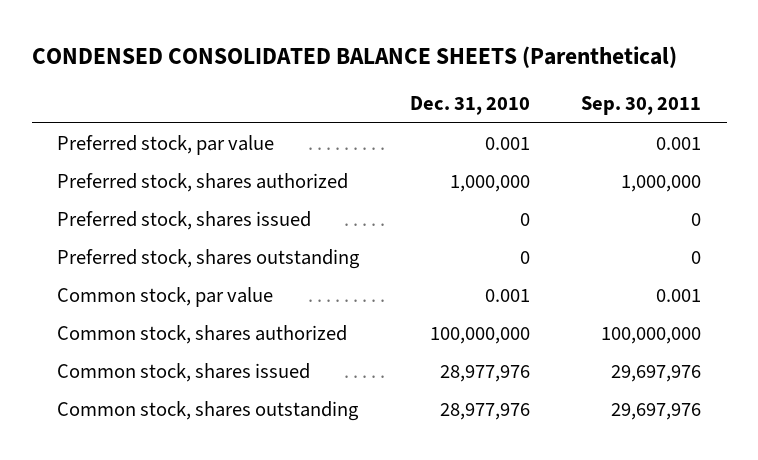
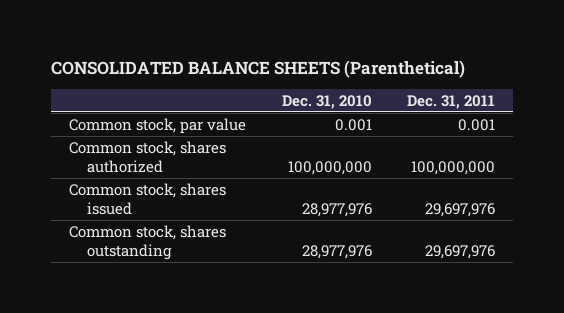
- CONDENSED CONSOLIDATED BALANCE SHEETS (Parenthetical)
+ CONSOLIDATED BALANCE SHEETS (Parenthetical)
- | Dec. 31, 2010 | Sep. 30, 2011
+ | Dec. 31, 2010 | Dec. 31, 2011
- Preferred stock, par value | 0.001 | 0.001
- Preferred stock, shares authorized | 1,000,000 | 1,000,000
- Preferred stock, shares issued | 0 | 0
- Preferred stock, shares outstanding | 0 | 0

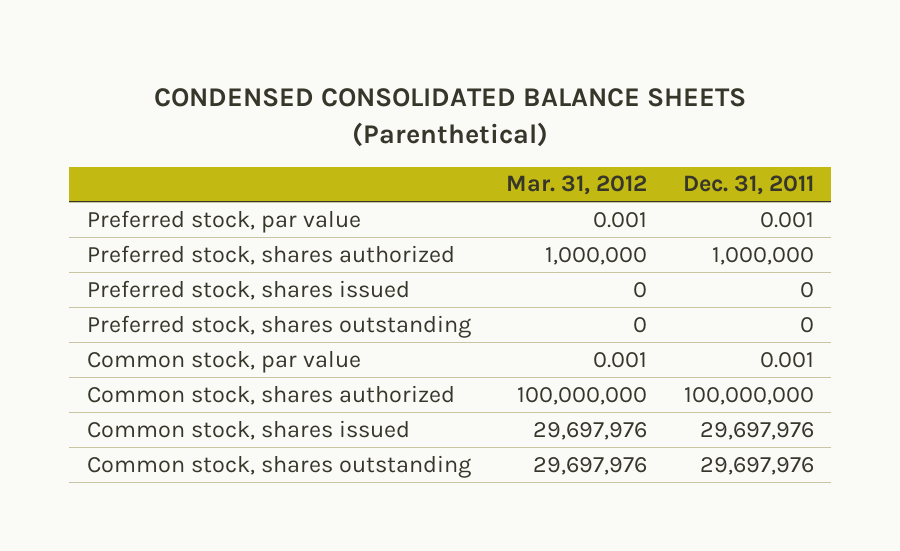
- CONSOLIDATED BALANCE SHEETS (Parenthetical)
+ CONDENSED CONSOLIDATED BALANCE SHEETS (Parenthetical)
- | Dec. 31, 2010 | Dec. 31, 2011
+ | Mar. 31, 2012 | Dec. 31, 2011
+ Preferred stock, par value | 0.001 | 0.001
+ Preferred stock, shares authorized | 1,000,000 | 1,000,000
+ Preferred stock, shares issued | 0 | 0
+ Preferred stock, shares outstanding | 0 | 0

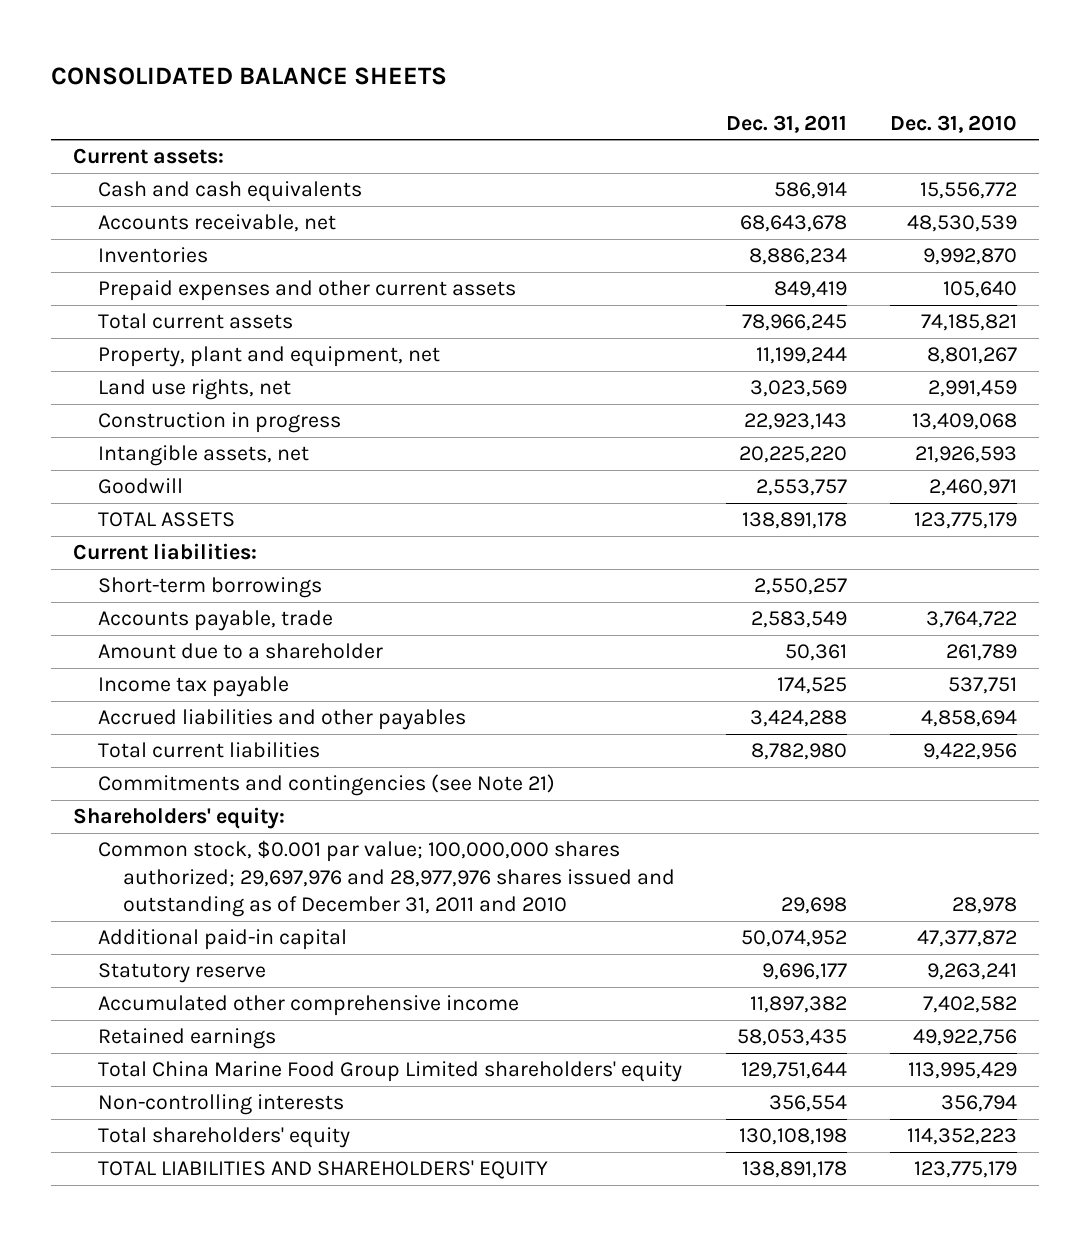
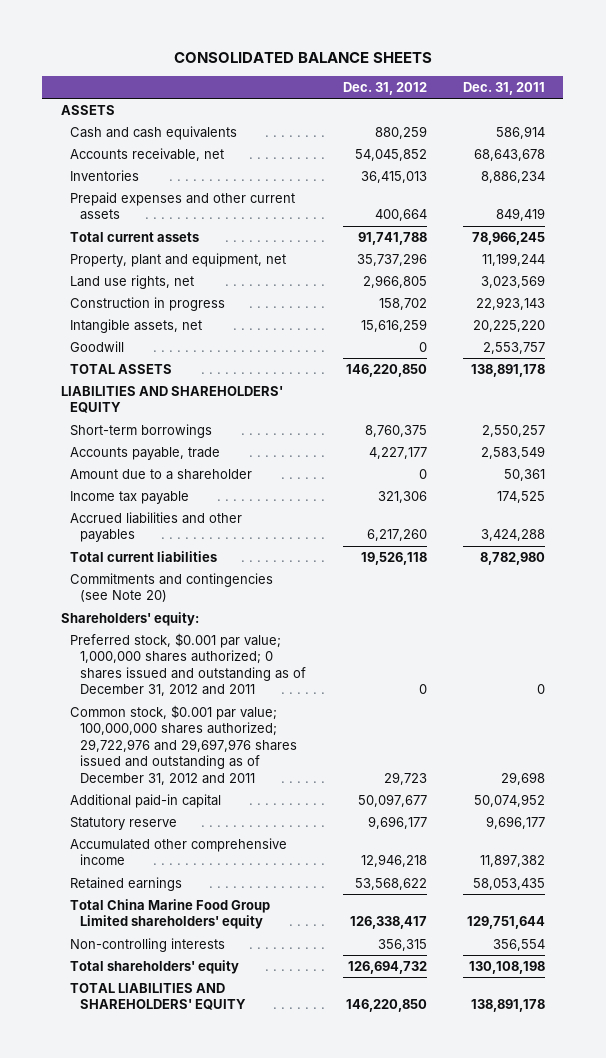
- | Dec. 31, 2011 | Dec. 31, 2010
+ | Dec. 31, 2012 | Dec. 31, 2011
- Current assets:
+ ASSETS
- Current liabilities:
+ LIABILITIES AND SHAREHOLDERS' EQUITY
- Commitments and contingencies (see Note 21)
+ Commitments and contingencies (see Note 20)
- Common stock, $0.001 par value; 100,000,000 shares authorized; 29,697,976 and 28,977,976 shares issued and outstanding as of December 31, 2011 and 2010 | 29,698 | 28,978
+ Preferred stock, $0.001 par value; 1,000,000 shares authorized; 0 shares issued and outstanding as of December 31, 2012 and 2011 | 0 | 0
+ Common stock, $0.001 par value; 100,000,000 shares authorized; 29,722,976 and 29,697,976 shares issued and outstanding as of December 31, 2012 and 2011 | 29,723 | 29,698

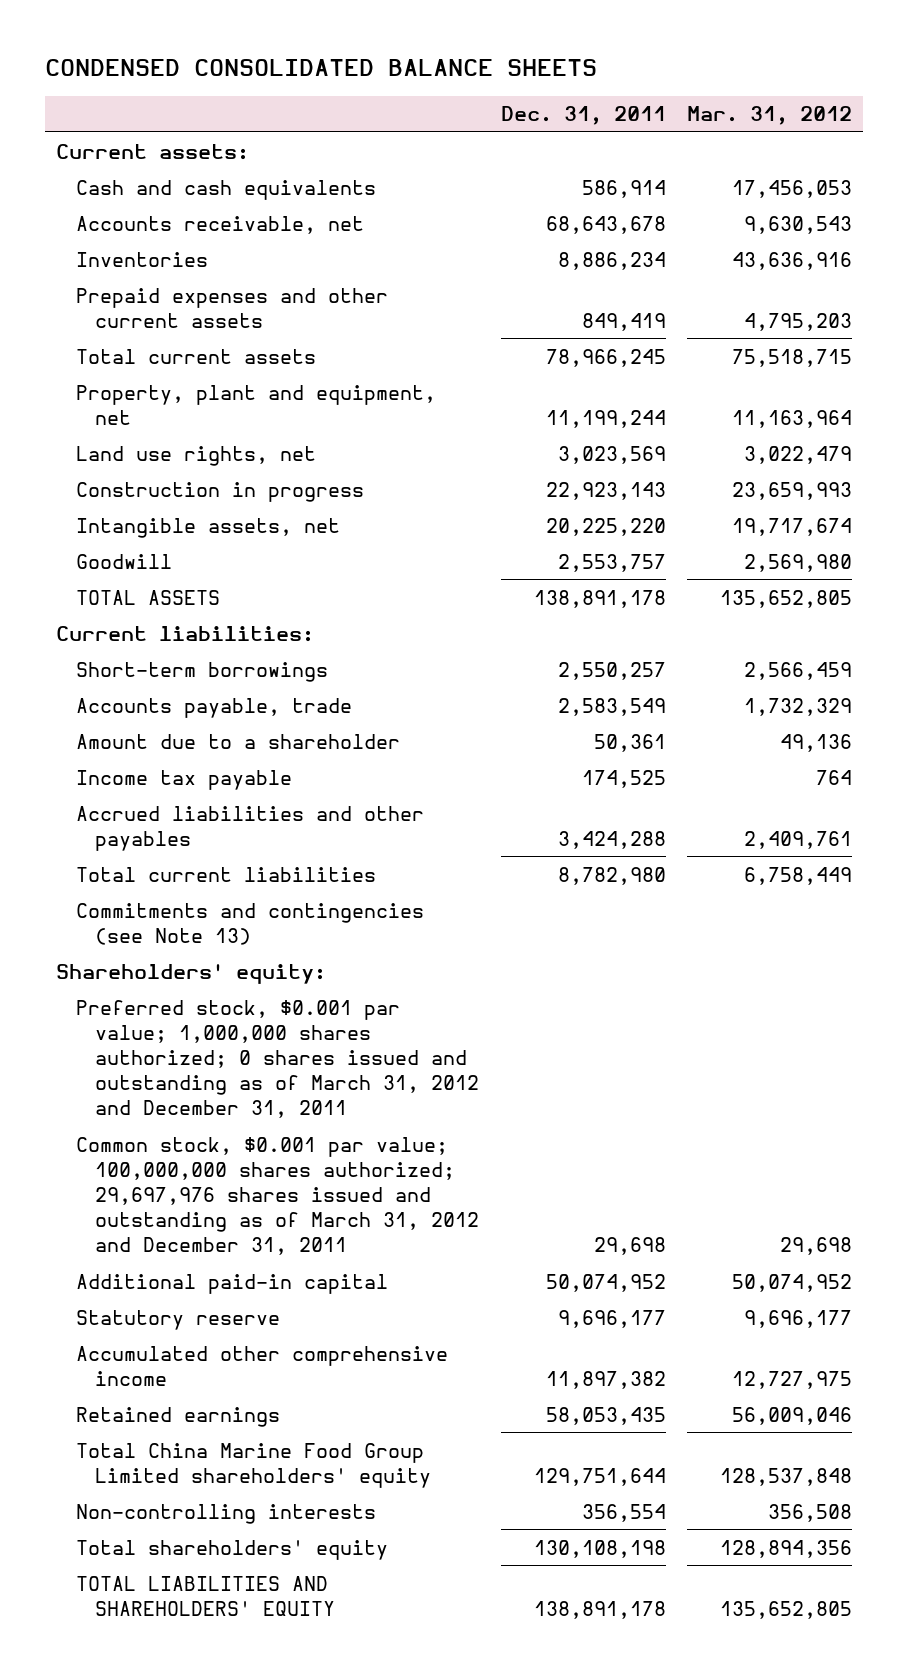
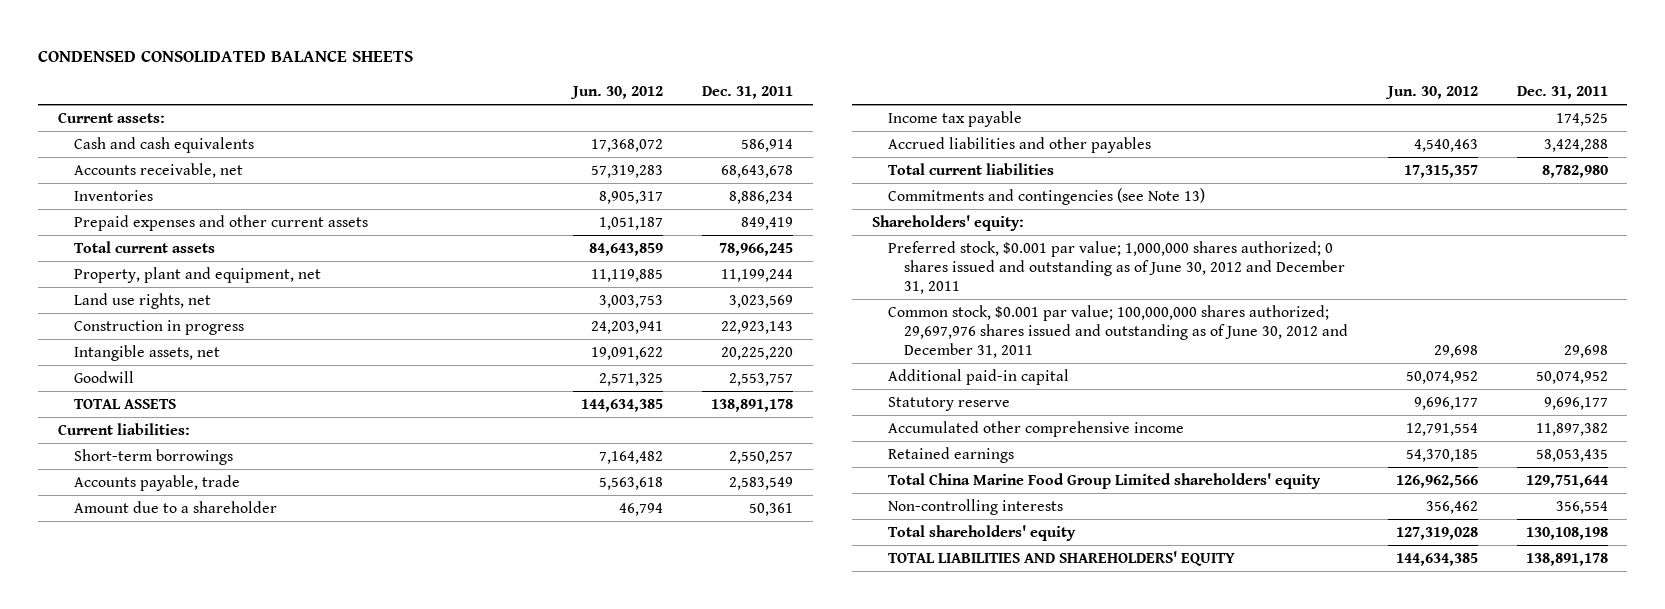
- | Dec. 31, 2011 | Mar. 31, 2012
+ | Jun. 30, 2012 | Dec. 31, 2011
- Preferred stock, $0.001 par value; 1,000,000 shares authorized; 0 shares issued and outstanding as of March 31, 2012 and December 31, 2011
- Common stock, $0.001 par value; 100,000,000 shares authorized; 29,697,976 shares issued and outstanding as of March 31, 2012 and December 31, 2011 | 29,698 | 29,698
+ Preferred stock, $0.001 par value; 1,000,000 shares authorized; 0 shares issued and outstanding as of June 30, 2012 and December 31, 2011
+ Common stock, $0.001 par value; 100,000,000 shares authorized; 29,697,976 shares issued and outstanding as of June 30, 2012 and December 31, 2011 | 29,698 | 29,698

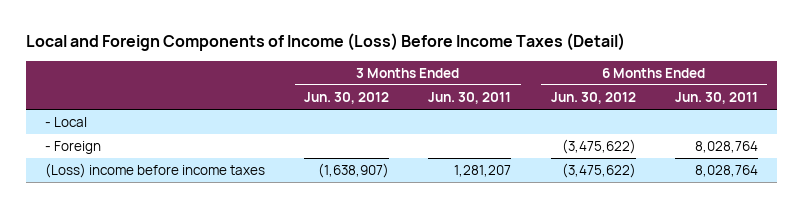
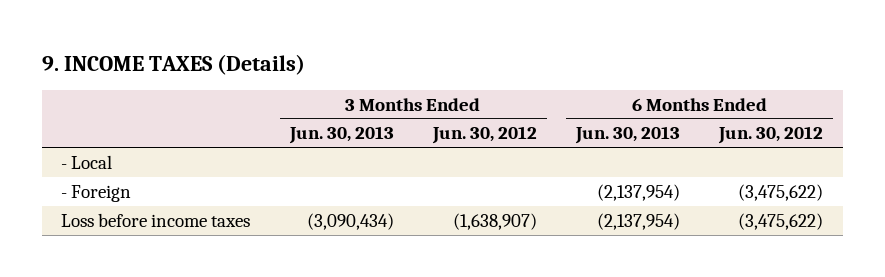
- Local and Foreign Components of Income (Loss) Before Income Taxes (Detail)
+ 9. INCOME TAXES (Details)
- | 3 Months Ended Jun. 30, 2012 | 3 Months Ended Jun. 30, 2011 | 6 Months Ended Jun. 30, 2012 | 6 Months Ended Jun. 30, 2011
+ | 3 Months Ended Jun. 30, 2013 | 3 Months Ended Jun. 30, 2012 | 6 Months Ended Jun. 30, 2013 | 6 Months Ended Jun. 30, 2012
- (Loss) income before income taxes | (1,638,907) | 1,281,207 | (3,475,622) | 8,028,764
+ Loss before income taxes | (3,090,434) | (1,638,907) | (2,137,954) | (3,475,622)

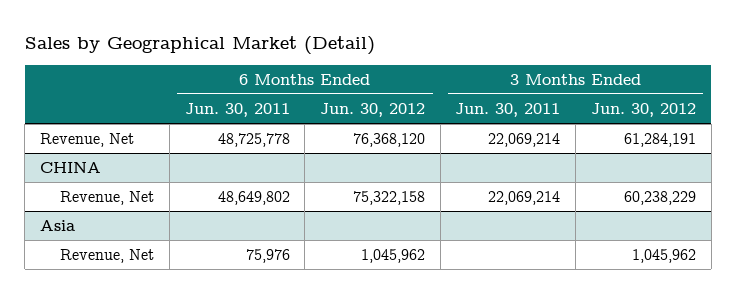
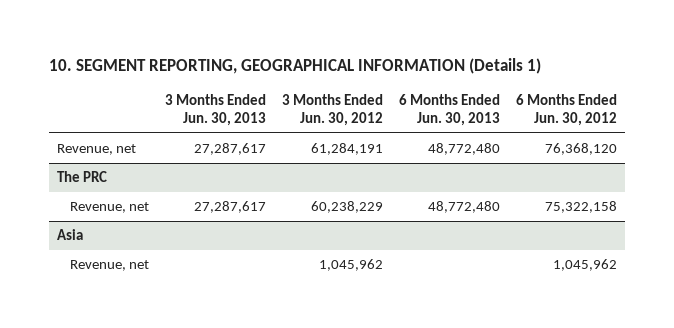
- Sales by Geographical Market (Detail)
+ 10. SEGMENT REPORTING, GEOGRAPHICAL INFORMATION (Details 1)
- | 6 Months Ended Jun. 30, 2011 | 6 Months Ended Jun. 30, 2012 | 3 Months Ended Jun. 30, 2011 | 3 Months Ended Jun. 30, 2012
+ | 3 Months Ended Jun. 30, 2013 | 3 Months Ended Jun. 30, 2012 | 6 Months Ended Jun. 30, 2013 | 6 Months Ended Jun. 30, 2012
- Revenue, Net | 48,725,778 | 76,368,120 | 22,069,214 | 61,284,191
- CHINA
- Revenue, Net | 48,649,802 | 75,322,158 | 22,069,214 | 60,238,229
+ Revenue, net | 27,287,617 | 61,284,191 | 48,772,480 | 76,368,120
+ The PRC
+ Revenue, net | 27,287,617 | 60,238,229 | 48,772,480 | 75,322,158
@ Asia
- Revenue, Net | 75,976 | 1,045,962 | | 1,045,962
+ Revenue, net | | 1,045,962 | | 1,045,962

